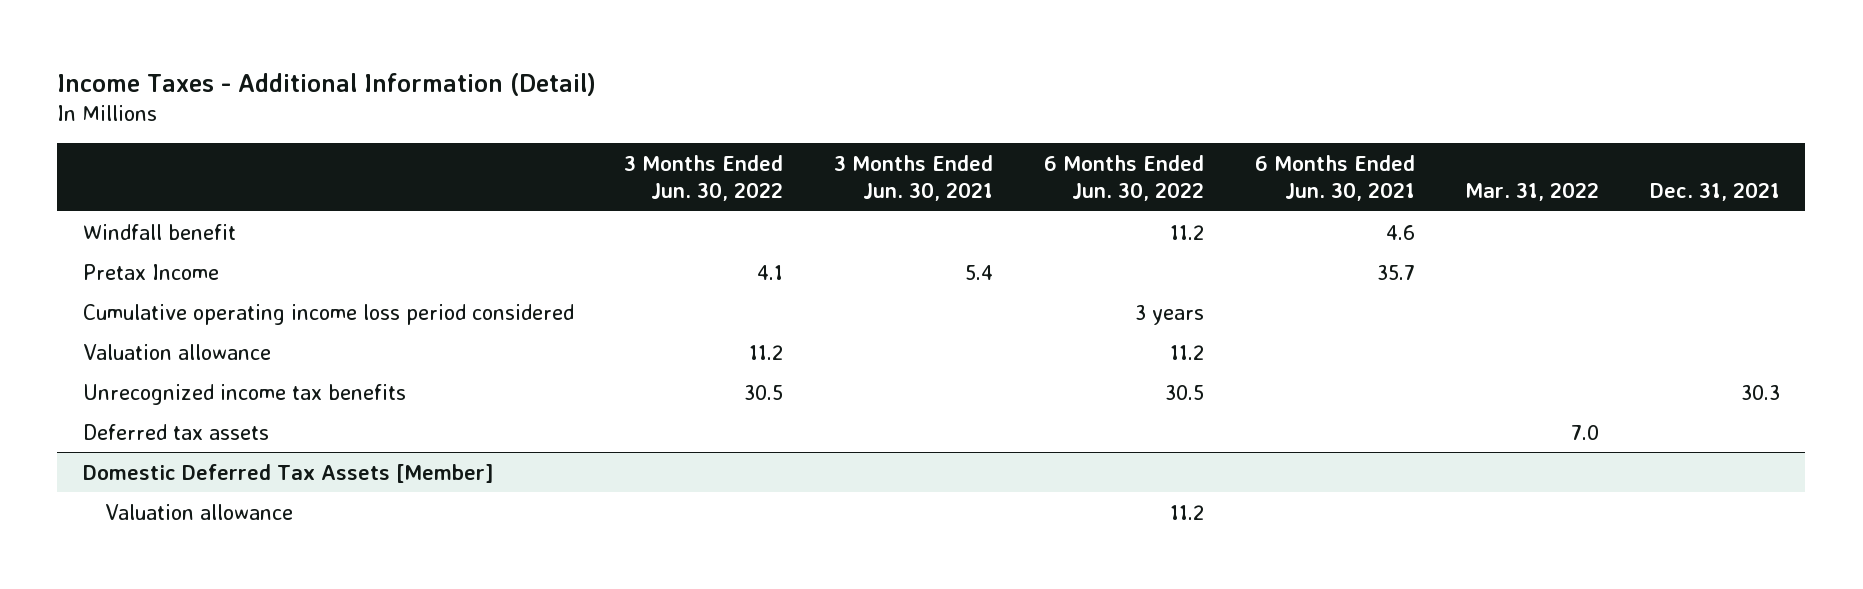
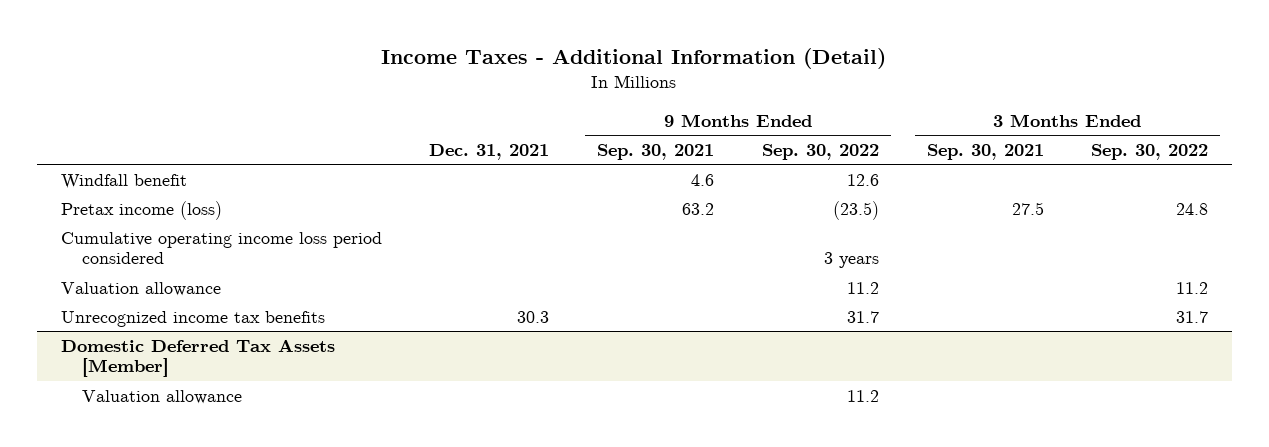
- | 3 Months Ended Jun. 30, 2022 | 3 Months Ended Jun. 30, 2021 | 6 Months Ended Jun. 30, 2022 | 6 Months Ended Jun. 30, 2021 | Mar. 31, 2022 | Dec. 31, 2021
+ | Dec. 31, 2021 | 9 Months Ended Sep. 30, 2021 | 9 Months Ended Sep. 30, 2022 | 3 Months Ended Sep. 30, 2021 | 3 Months Ended Sep. 30, 2022
- Pretax Income | 4.1 | 5.4 | | 35.7 | |
+ Pretax income (loss) | | 63.2 | (23.5) | 27.5 | 24.8
- Deferred tax assets | | | | | 7.0 |

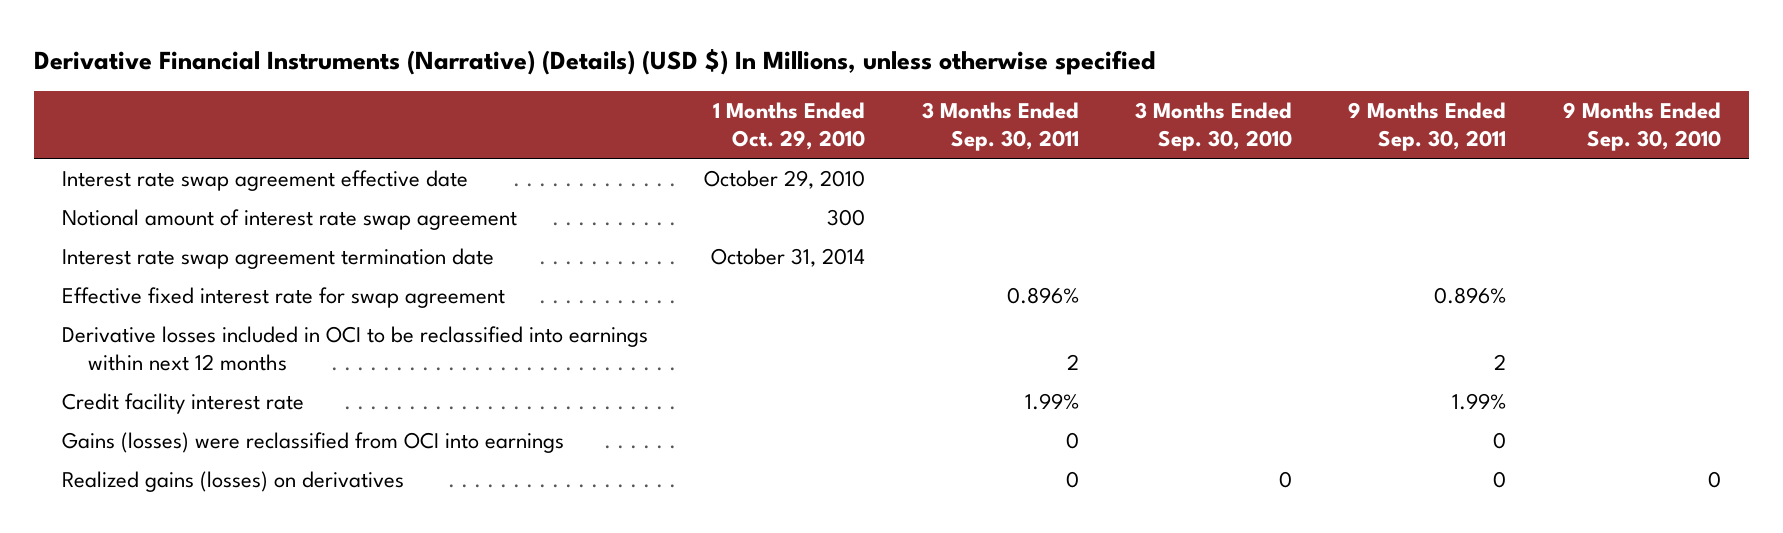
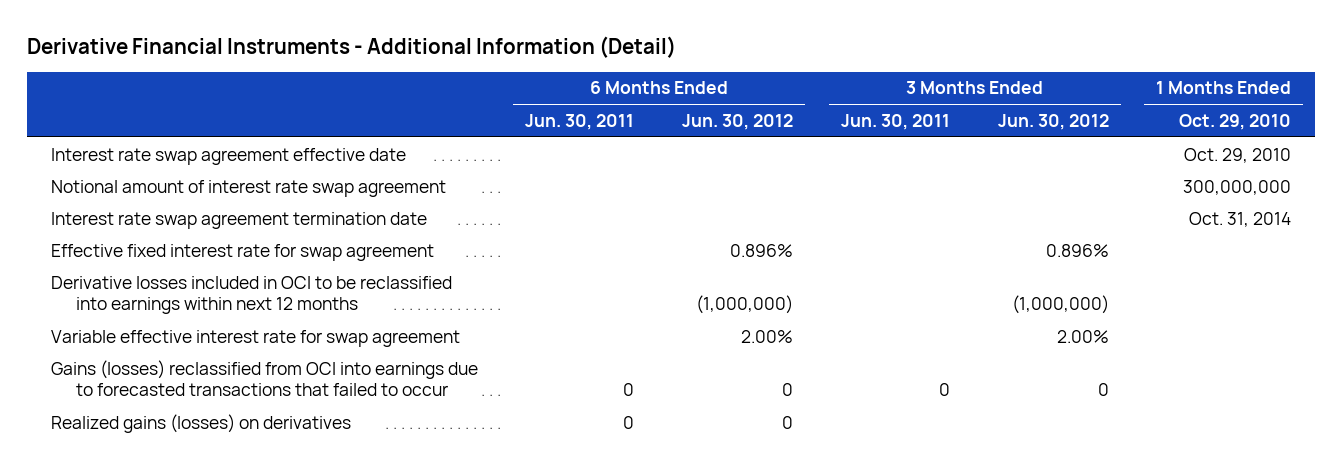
- Derivative Financial Instruments (Narrative) (Details) (USD $) In Millions, unless otherwise specified
+ Derivative Financial Instruments - Additional Information (Detail)
- | 1 Months Ended Oct. 29, 2010 | 3 Months Ended Sep. 30, 2011 | 3 Months Ended Sep. 30, 2010 | 9 Months Ended Sep. 30, 2011 | 9 Months Ended Sep. 30, 2010
+ | 6 Months Ended Jun. 30, 2011 | 6 Months Ended Jun. 30, 2012 | 3 Months Ended Jun. 30, 2011 | 3 Months Ended Jun. 30, 2012 | 1 Months Ended Oct. 29, 2010
- Interest rate swap agreement effective date | October 29, 2010 | | | |
- Notional amount of interest rate swap agreement | 300 | | | |
- Interest rate swap agreement termination date | October 31, 2014 | | | |
+ Interest rate swap agreement effective date | | | | | Oct. 29, 2010
+ Notional amount of interest rate swap agreement | | | | | 300,000,000
+ Interest rate swap agreement termination date | | | | | Oct. 31, 2014
- Credit facility interest rate | | 1.99% | | 1.99% |
- Gains (losses) were reclassified from OCI into earnings | | 0 | | 0 |
+ Variable effective interest rate for swap agreement | | 2.00% | | 2.00% |
+ Gains (losses) reclassified from OCI into earnings due to forecasted transactions that failed to occur | 0 | 0 | 0 | 0 |

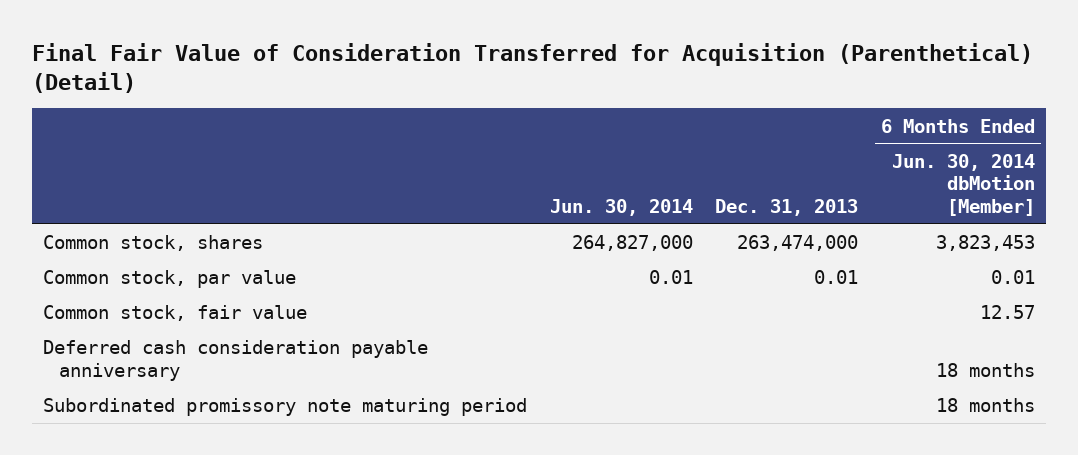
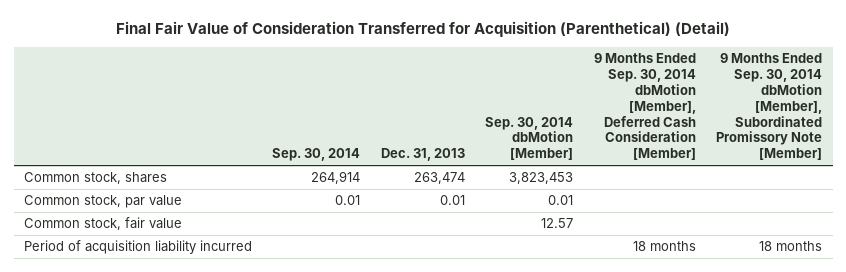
- | Jun. 30, 2014 | Dec. 31, 2013 | 6 Months Ended Jun. 30, 2014 dbMotion [Member]
+ | Sep. 30, 2014 | Dec. 31, 2013 | Sep. 30, 2014 dbMotion [Member] | 9 Months Ended Sep. 30, 2014 dbMotion [Member], Deferred Cash Consideration [Member] | 9 Months Ended Sep. 30, 2014 dbMotion [Member], Subordinated Promissory Note [Member]
- Common stock, shares | 264,827,000 | 263,474,000 | 3,823,453
+ Common stock, shares | 264,914 | 263,474 | 3,823,453 | |
- Deferred cash consideration payable anniversary | | | 18 months
- Subordinated promissory note maturing period | | | 18 months
+ Period of acquisition liability incurred | | | | 18 months | 18 months

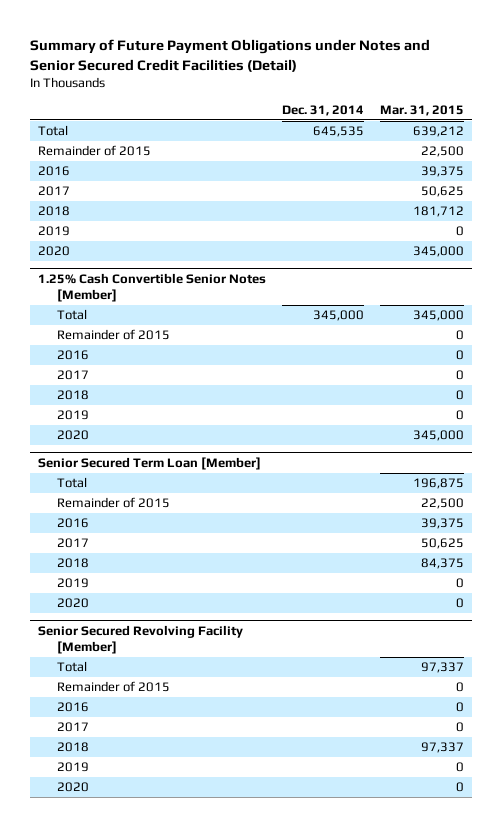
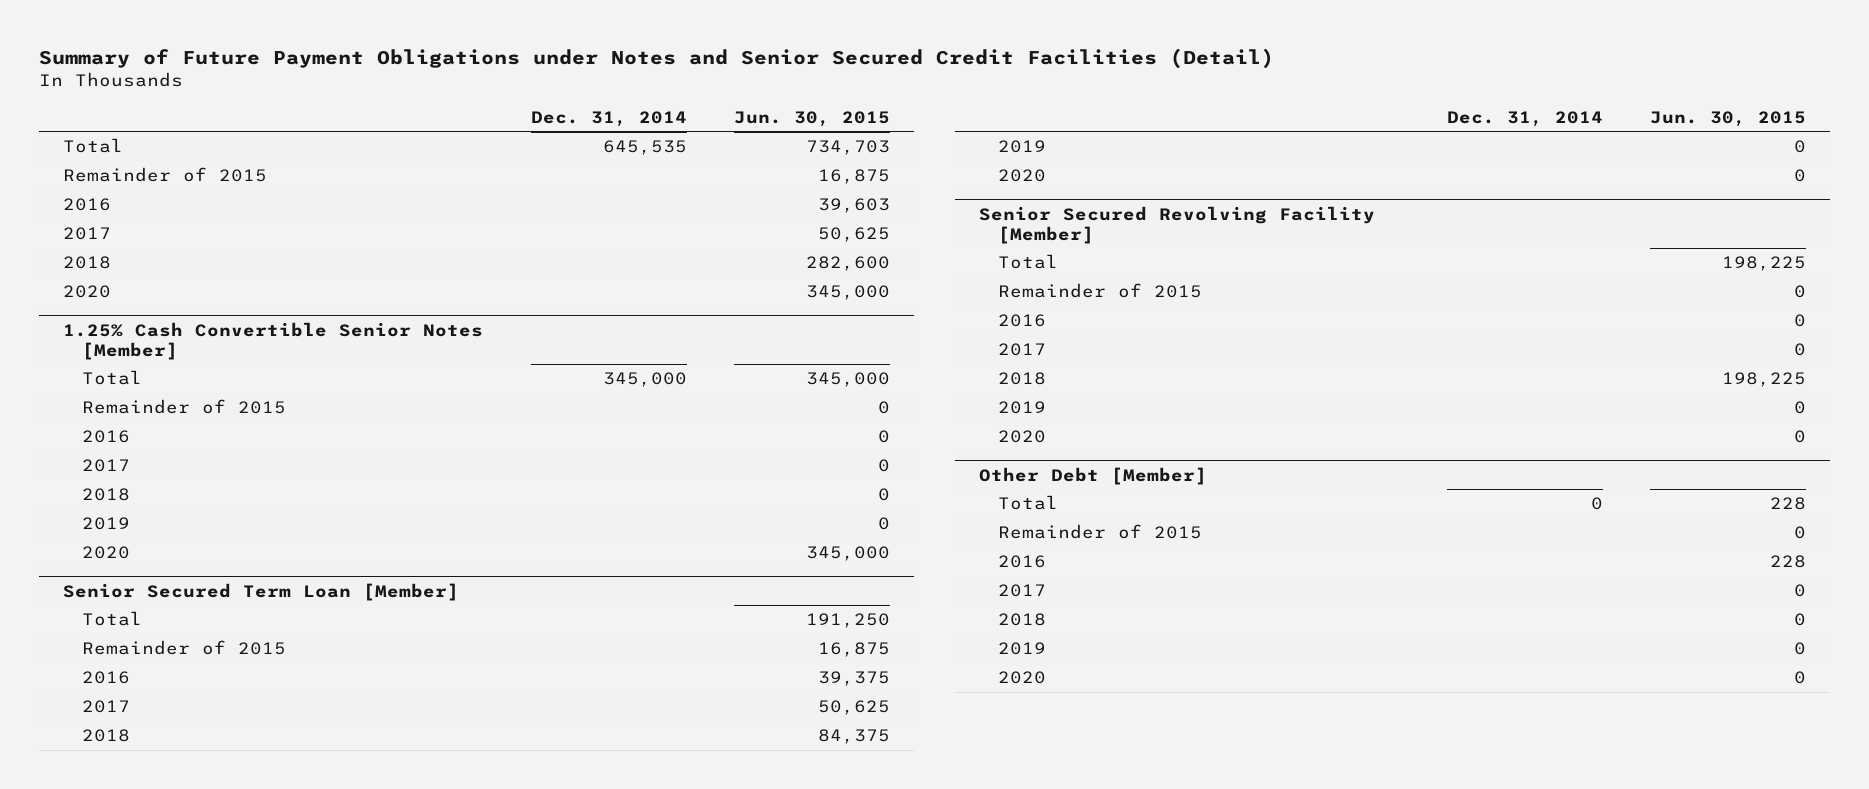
- | Dec. 31, 2014 | Mar. 31, 2015
+ | Dec. 31, 2014 | Jun. 30, 2015
- 2019 | | 0
+ Other Debt [Member]
+ Total | 0 | 228
+ Remainder of 2015 | | 0
+ 2016 | | 228
+ 2017 | | 0
+ 2018 | | 0
+ 2019 | | 0
+ 2020 | | 0

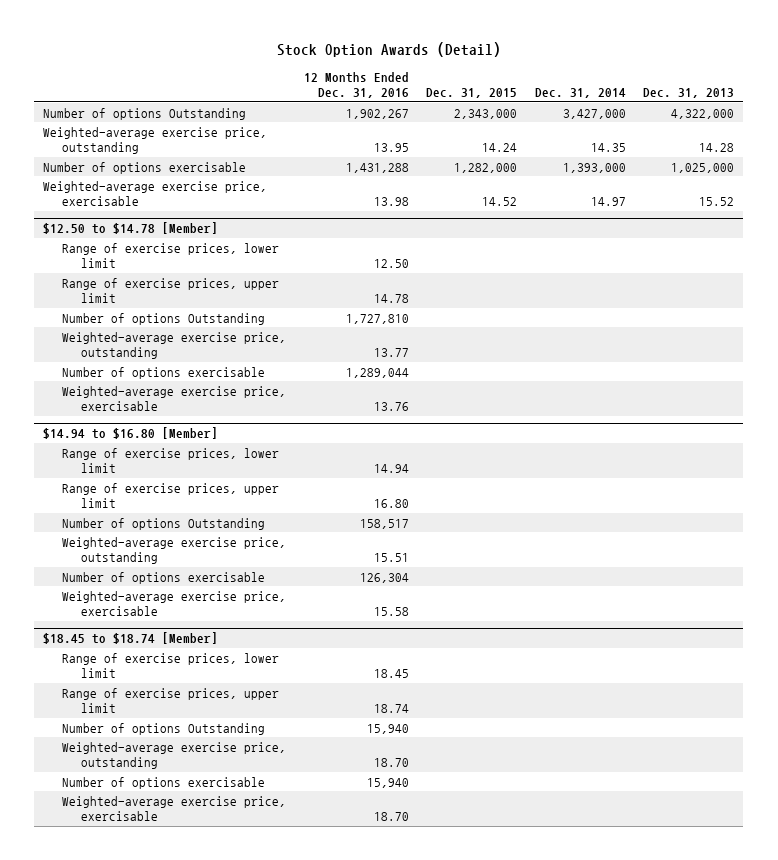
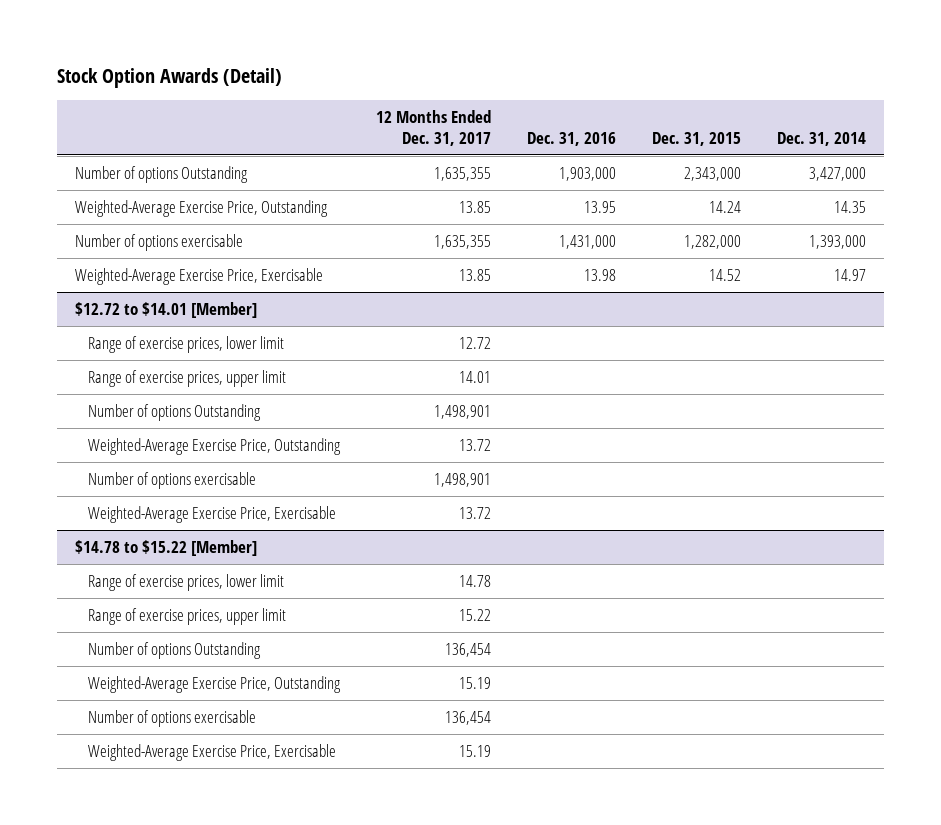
- | 12 Months Ended Dec. 31, 2016 | Dec. 31, 2015 | Dec. 31, 2014 | Dec. 31, 2013
+ | 12 Months Ended Dec. 31, 2017 | Dec. 31, 2016 | Dec. 31, 2015 | Dec. 31, 2014
- Weighted-average exercise price, outstanding | 13.95 | 14.24 | 14.35 | 14.28
+ Weighted-Average Exercise Price, Outstanding | 13.85 | 13.95 | 14.24 | 14.35
- Weighted-average exercise price, exercisable | 13.98 | 14.52 | 14.97 | 15.52
- $12.50 to $14.78 [Member]
+ Weighted-Average Exercise Price, Exercisable | 13.85 | 13.98 | 14.52 | 14.97
+ $12.72 to $14.01 [Member]
- Weighted-average exercise price, outstanding | 13.77 | | |
+ Weighted-Average Exercise Price, Outstanding | 13.72 | | |
- Weighted-average exercise price, exercisable | 13.76 | | |
- $14.94 to $16.80 [Member]
+ Weighted-Average Exercise Price, Exercisable | 13.72 | | |
+ $14.78 to $15.22 [Member]
- Weighted-average exercise price, outstanding | 15.51 | | |
+ Weighted-Average Exercise Price, Outstanding | 15.19 | | |
- Weighted-average exercise price, exercisable | 15.58 | | |
- $18.45 to $18.74 [Member]
- Range of exercise prices, lower limit | 18.45 | | |
- Range of exercise prices, upper limit | 18.74 | | |
- Number of options Outstanding | 15,940 | | |
- Weighted-average exercise price, outstanding | 18.70 | | |
- Number of options exercisable | 15,940 | | |
- Weighted-average exercise price, exercisable | 18.70 | | |
+ Weighted-Average Exercise Price, Exercisable | 15.19 | | |

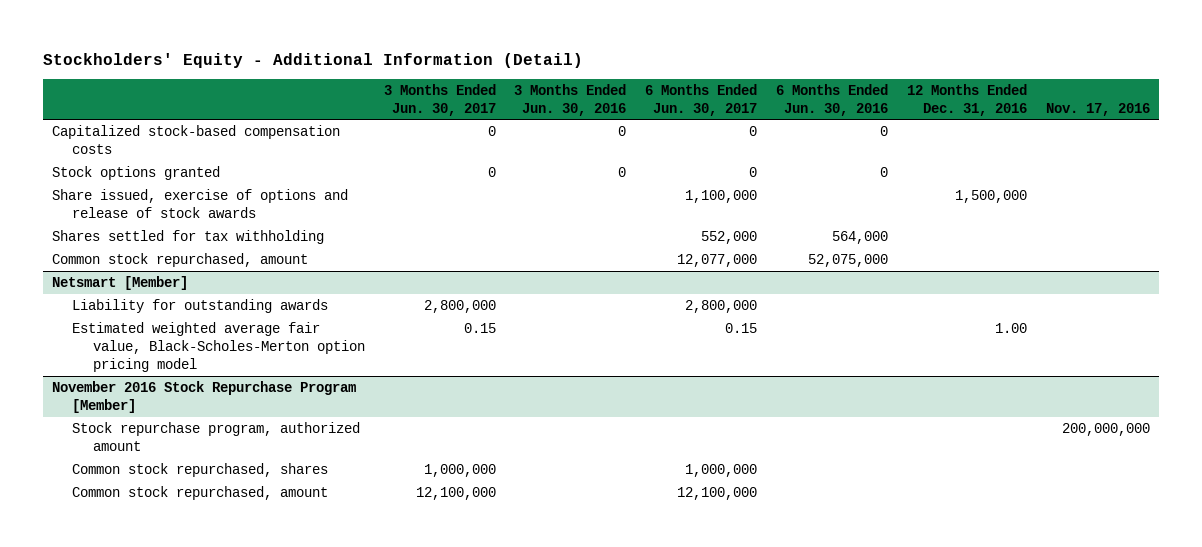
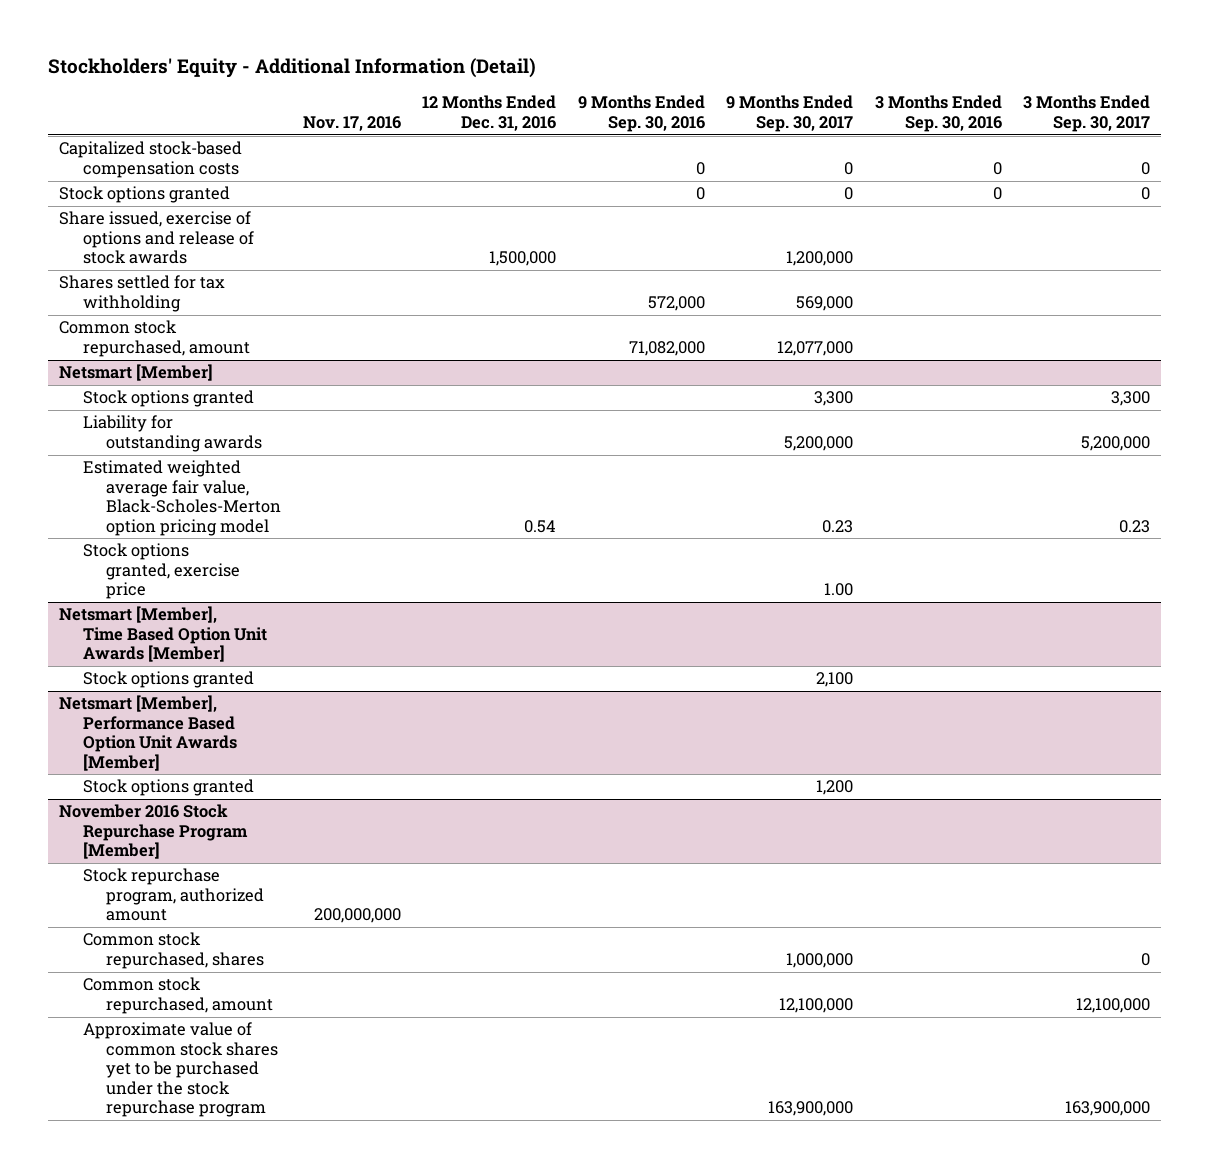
- | 3 Months Ended Jun. 30, 2017 | 3 Months Ended Jun. 30, 2016 | 6 Months Ended Jun. 30, 2017 | 6 Months Ended Jun. 30, 2016 | 12 Months Ended Dec. 31, 2016 | Nov. 17, 2016
+ | Nov. 17, 2016 | 12 Months Ended Dec. 31, 2016 | 9 Months Ended Sep. 30, 2016 | 9 Months Ended Sep. 30, 2017 | 3 Months Ended Sep. 30, 2016 | 3 Months Ended Sep. 30, 2017
@ Netsmart [Member]
+ Stock options granted | | | | 3,300 | | 3,300
- Estimated weighted average fair value, Black-Scholes-Merton option pricing model | 0.15 | | 0.15 | | 1.00 |
+ Estimated weighted average fair value, Black-Scholes-Merton option pricing model | | 0.54 | | 0.23 | | 0.23
+ Stock options granted, exercise price | | | | 1.00 | |
+ Netsmart [Member], Time Based Option Unit Awards [Member]
+ Stock options granted | | | | 2,100 | |
+ Netsmart [Member], Performance Based Option Unit Awards [Member]
+ Stock options granted | | | | 1,200 | |
@ November 2016 Stock Repurchase Program [Member]
+ Approximate value of common stock shares yet to be purchased under the stock repurchase program | | | | 163,900,000 | | 163,900,000

